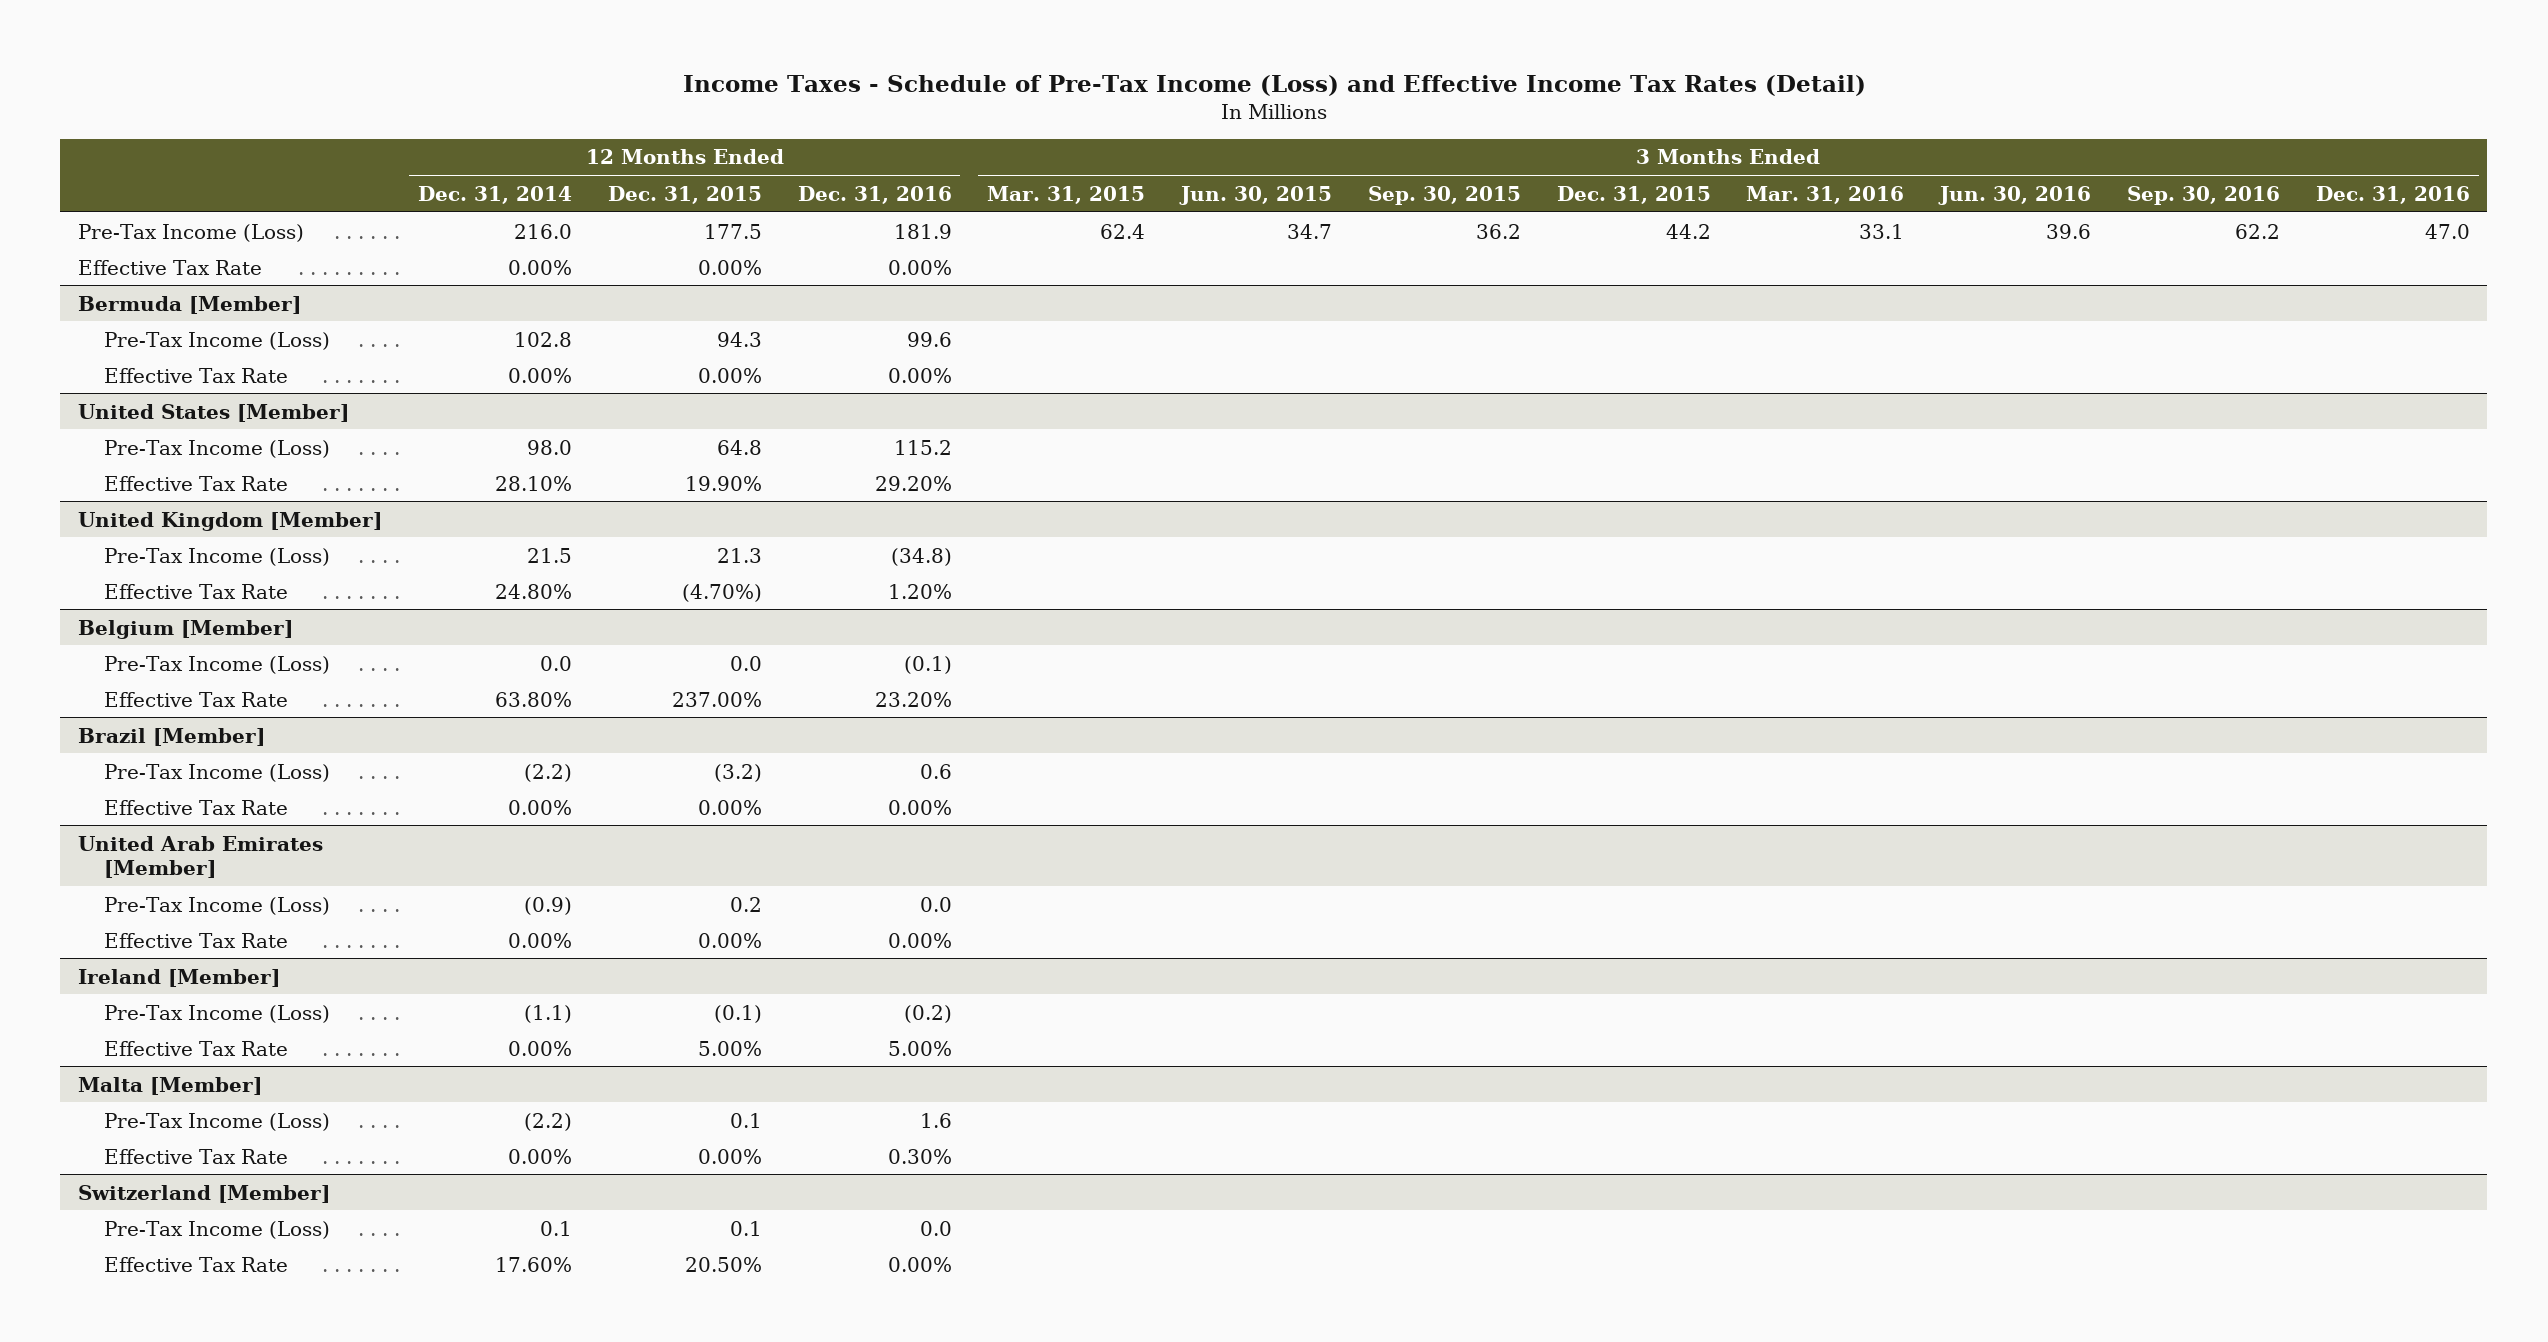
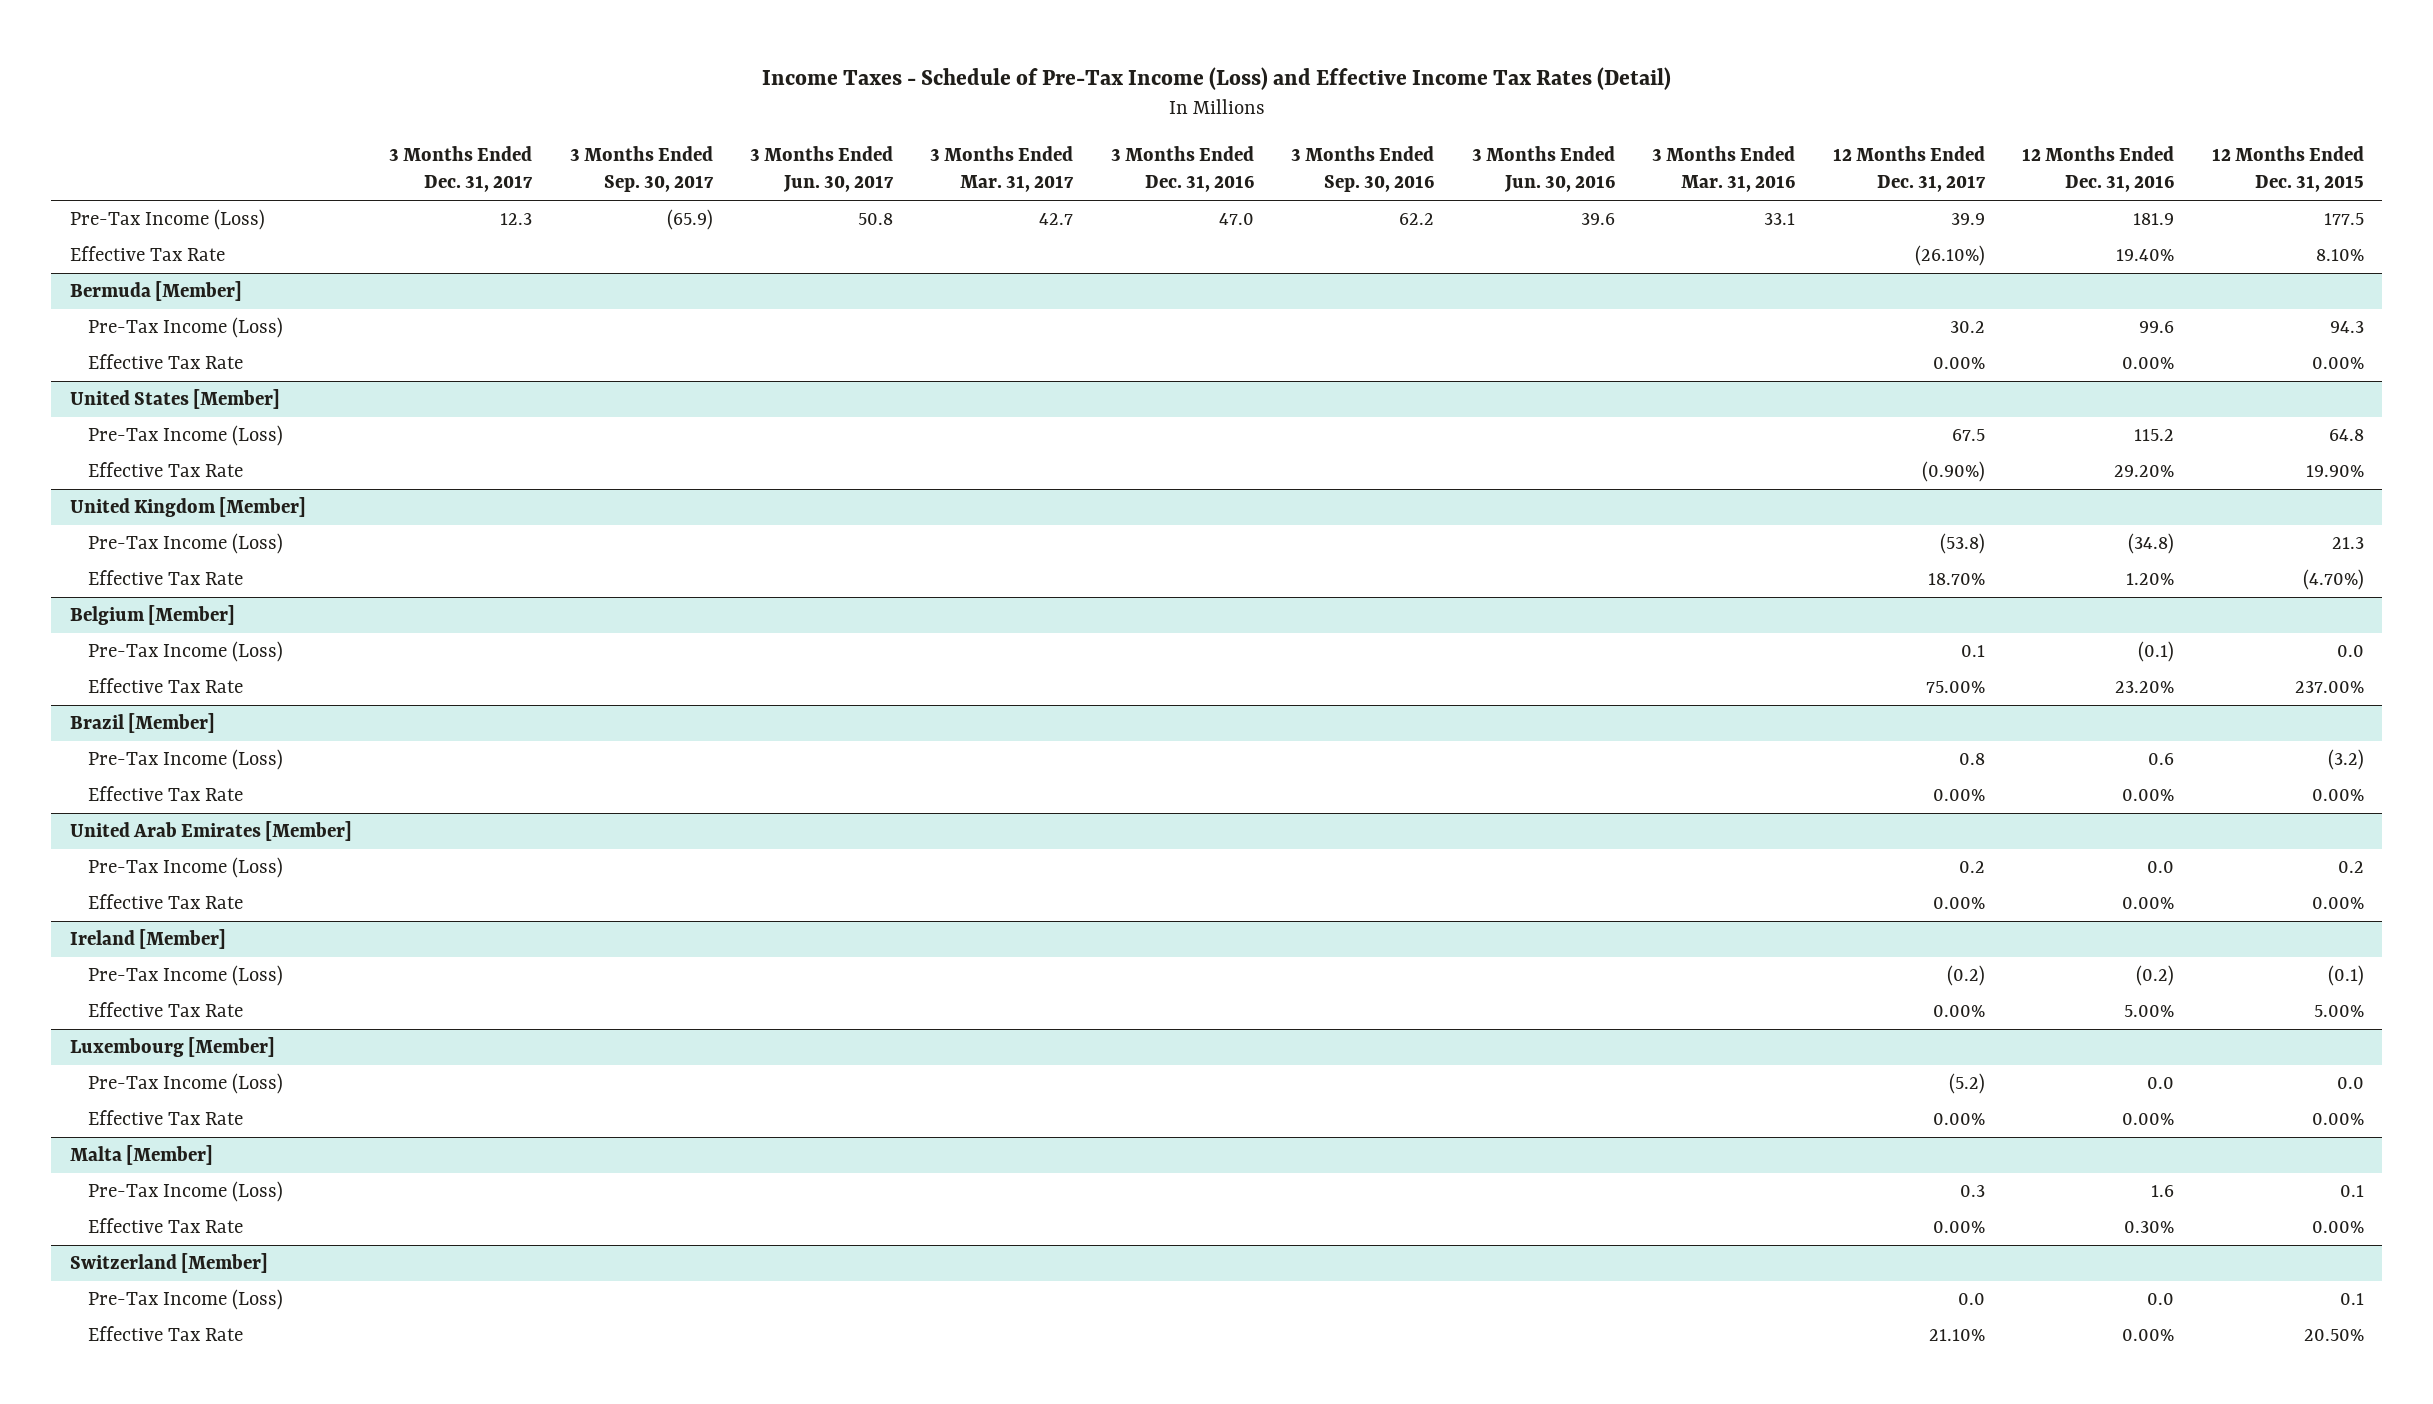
- | 12 Months Ended Dec. 31, 2014 | 12 Months Ended Dec. 31, 2015 | 12 Months Ended Dec. 31, 2016 | 3 Months Ended Mar. 31, 2015 | 3 Months Ended Jun. 30, 2015 | 3 Months Ended Sep. 30, 2015 | 3 Months Ended Dec. 31, 2015 | 3 Months Ended Mar. 31, 2016 | 3 Months Ended Jun. 30, 2016 | 3 Months Ended Sep. 30, 2016 | 3 Months Ended Dec. 31, 2016
+ | 3 Months Ended Dec. 31, 2017 | 3 Months Ended Sep. 30, 2017 | 3 Months Ended Jun. 30, 2017 | 3 Months Ended Mar. 31, 2017 | 3 Months Ended Dec. 31, 2016 | 3 Months Ended Sep. 30, 2016 | 3 Months Ended Jun. 30, 2016 | 3 Months Ended Mar. 31, 2016 | 12 Months Ended Dec. 31, 2017 | 12 Months Ended Dec. 31, 2016 | 12 Months Ended Dec. 31, 2015
- Effective Tax Rate | 0.00% | 0.00% | 0.00% | | | | | | | |
+ Effective Tax Rate | | | | | | | | | (26.10%) | 19.40% | 8.10%
+ Luxembourg [Member]
+ Pre-Tax Income (Loss) | | | | | | | | | (5.2) | 0.0 | 0.0
+ Effective Tax Rate | | | | | | | | | 0.00% | 0.00% | 0.00%

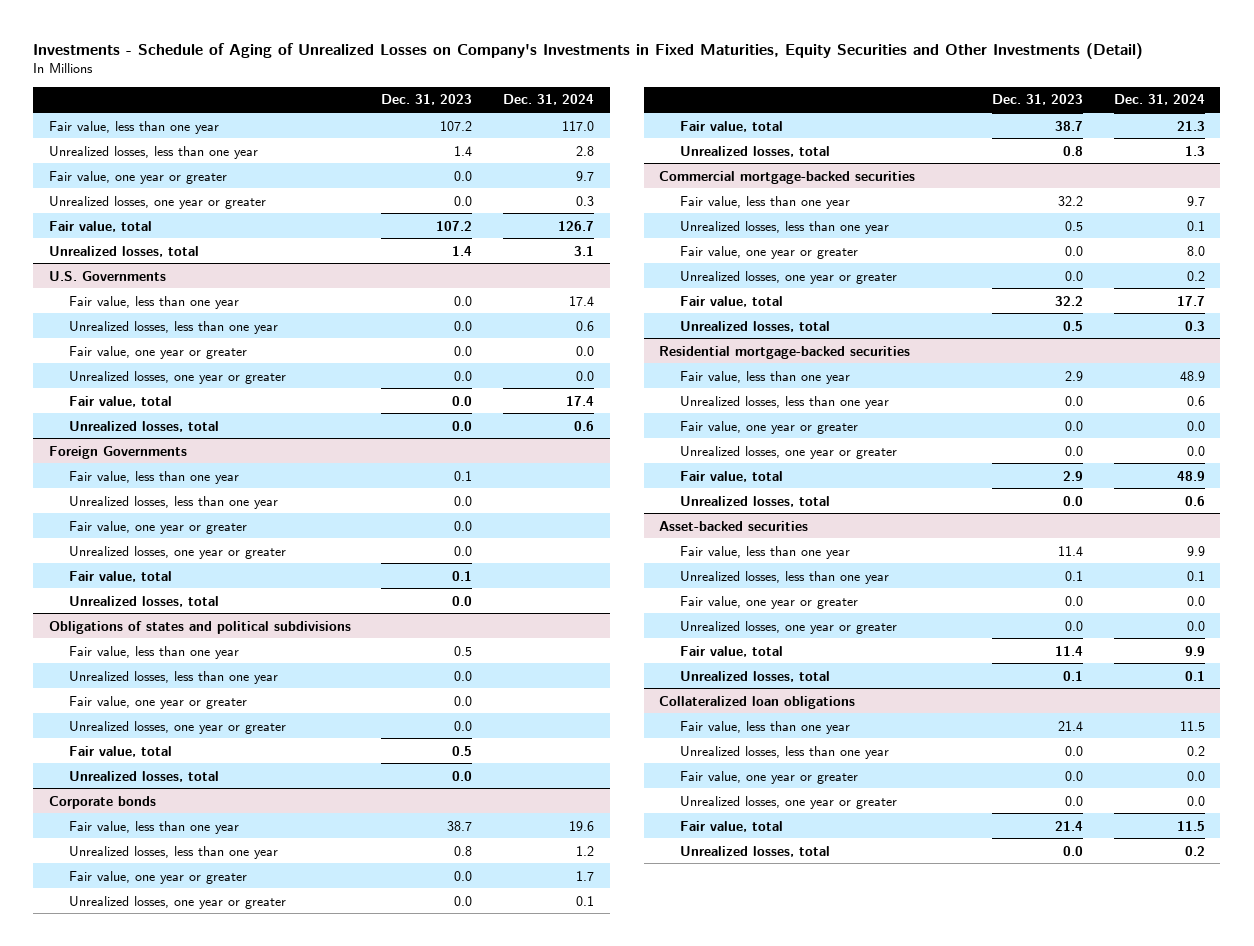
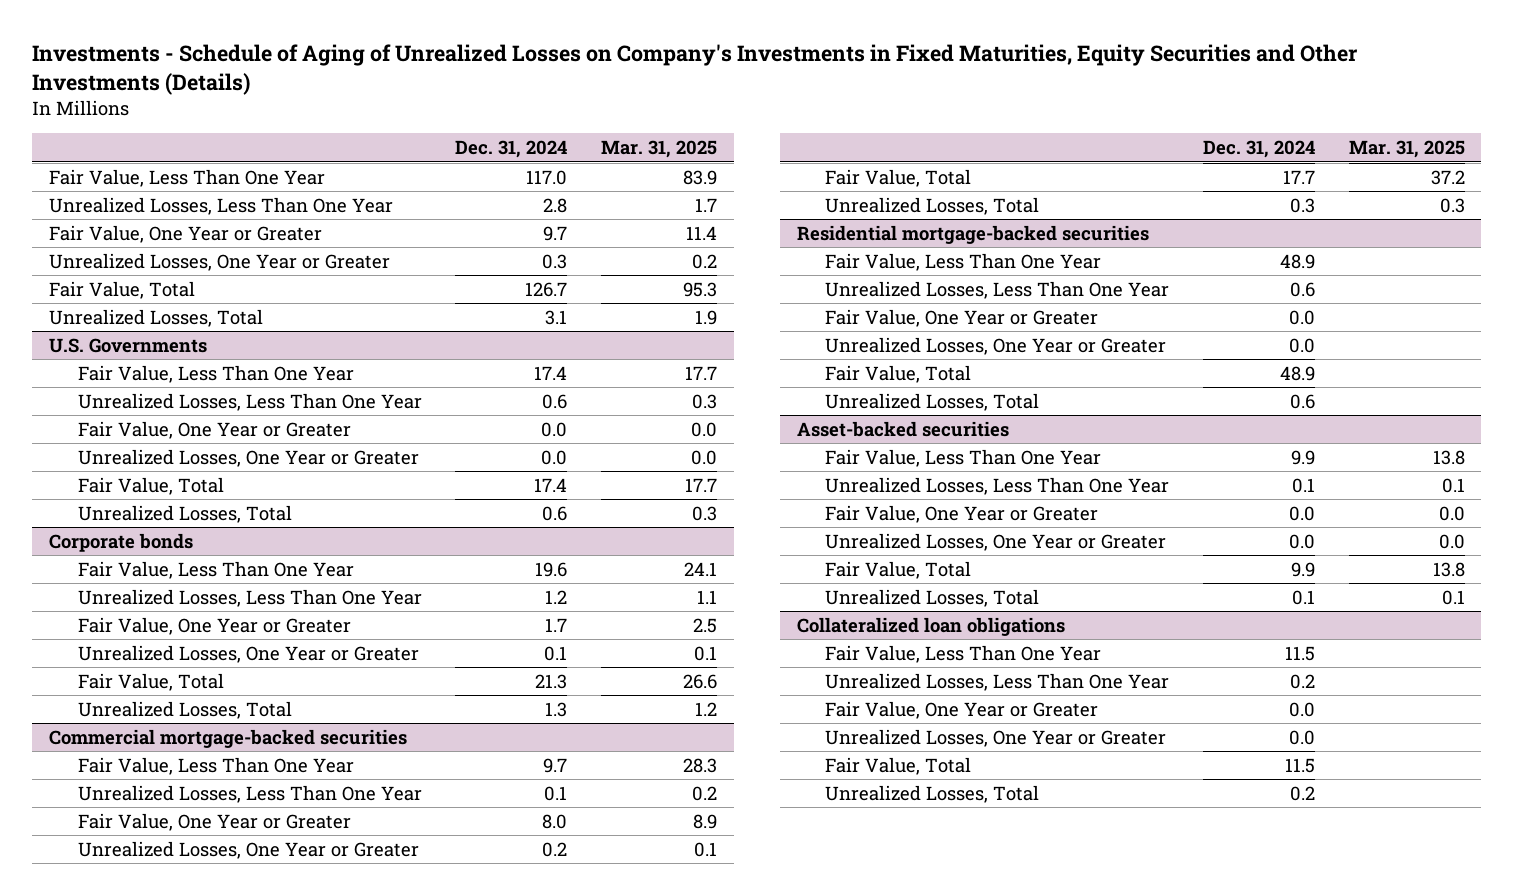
- Investments - Schedule of Aging of Unrealized Losses on Company's Investments in Fixed Maturities, Equity Securities and Other Investments (Detail)
+ Investments - Schedule of Aging of Unrealized Losses on Company's Investments in Fixed Maturities, Equity Securities and Other Investments (Details)
- | Dec. 31, 2023 | Dec. 31, 2024
+ | Dec. 31, 2024 | Mar. 31, 2025
- Fair value, less than one year | 107.2 | 117.0
- Unrealized losses, less than one year | 1.4 | 2.8
- Fair value, one year or greater | 0.0 | 9.7
- Unrealized losses, one year or greater | 0.0 | 0.3
- Fair value, total | 107.2 | 126.7
- Unrealized losses, total | 1.4 | 3.1
+ Fair Value, Less Than One Year | 117.0 | 83.9
+ Unrealized Losses, Less Than One Year | 2.8 | 1.7
+ Fair Value, One Year or Greater | 9.7 | 11.4
+ Unrealized Losses, One Year or Greater | 0.3 | 0.2
+ Fair Value, Total | 126.7 | 95.3
+ Unrealized Losses, Total | 3.1 | 1.9
@ U.S. Governments
- Fair value, less than one year | 0.0 | 17.4
- Unrealized losses, less than one year | 0.0 | 0.6
- Fair value, one year or greater | 0.0 | 0.0
- Unrealized losses, one year or greater | 0.0 | 0.0
- Fair value, total | 0.0 | 17.4
- Unrealized losses, total | 0.0 | 0.6
- Foreign Governments
- Fair value, less than one year | 0.1 |
- Unrealized losses, less than one year | 0.0 |
- Fair value, one year or greater | 0.0 |
- Unrealized losses, one year or greater | 0.0 |
- Fair value, total | 0.1 |
- Unrealized losses, total | 0.0 |
- Obligations of states and political subdivisions
- Fair value, less than one year | 0.5 |
- Unrealized losses, less than one year | 0.0 |
- Fair value, one year or greater | 0.0 |
- Unrealized losses, one year or greater | 0.0 |
- Fair value, total | 0.5 |
- Unrealized losses, total | 0.0 |
@ U.S. Governments
+ Fair Value, Less Than One Year | 17.4 | 17.7
+ Unrealized Losses, Less Than One Year | 0.6 | 0.3
+ Fair Value, One Year or Greater | 0.0 | 0.0
+ Unrealized Losses, One Year or Greater | 0.0 | 0.0
+ Fair Value, Total | 17.4 | 17.7
+ Unrealized Losses, Total | 0.6 | 0.3
@ Corporate bonds
- Fair value, less than one year | 38.7 | 19.6
- Unrealized losses, less than one year | 0.8 | 1.2
- Fair value, one year or greater | 0.0 | 1.7
- Unrealized losses, one year or greater | 0.0 | 0.1
- Fair value, total | 38.7 | 21.3
- Unrealized losses, total | 0.8 | 1.3
+ Fair Value, Less Than One Year | 19.6 | 24.1
+ Unrealized Losses, Less Than One Year | 1.2 | 1.1
+ Fair Value, One Year or Greater | 1.7 | 2.5
+ Unrealized Losses, One Year or Greater | 0.1 | 0.1
+ Fair Value, Total | 21.3 | 26.6
+ Unrealized Losses, Total | 1.3 | 1.2
@ Commercial mortgage-backed securities
- Fair value, less than one year | 32.2 | 9.7
- Unrealized losses, less than one year | 0.5 | 0.1
- Fair value, one year or greater | 0.0 | 8.0
- Unrealized losses, one year or greater | 0.0 | 0.2
- Fair value, total | 32.2 | 17.7
- Unrealized losses, total | 0.5 | 0.3
+ Fair Value, Less Than One Year | 9.7 | 28.3
+ Unrealized Losses, Less Than One Year | 0.1 | 0.2
+ Fair Value, One Year or Greater | 8.0 | 8.9
+ Unrealized Losses, One Year or Greater | 0.2 | 0.1
+ Fair Value, Total | 17.7 | 37.2
+ Unrealized Losses, Total | 0.3 | 0.3
@ Residential mortgage-backed securities
- Fair value, less than one year | 2.9 | 48.9
- Unrealized losses, less than one year | 0.0 | 0.6
- Fair value, one year or greater | 0.0 | 0.0
- Unrealized losses, one year or greater | 0.0 | 0.0
- Fair value, total | 2.9 | 48.9
- Unrealized losses, total | 0.0 | 0.6
+ Fair Value, Less Than One Year | 48.9 |
+ Unrealized Losses, Less Than One Year | 0.6 |
+ Fair Value, One Year or Greater | 0.0 |
+ Unrealized Losses, One Year or Greater | 0.0 |
+ Fair Value, Total | 48.9 |
+ Unrealized Losses, Total | 0.6 |
@ Asset-backed securities
- Fair value, less than one year | 11.4 | 9.9
- Unrealized losses, less than one year | 0.1 | 0.1
- Fair value, one year or greater | 0.0 | 0.0
- Unrealized losses, one year or greater | 0.0 | 0.0
- Fair value, total | 11.4 | 9.9
- Unrealized losses, total | 0.1 | 0.1
+ Fair Value, Less Than One Year | 9.9 | 13.8
+ Unrealized Losses, Less Than One Year | 0.1 | 0.1
+ Fair Value, One Year or Greater | 0.0 | 0.0
+ Unrealized Losses, One Year or Greater | 0.0 | 0.0
+ Fair Value, Total | 9.9 | 13.8
+ Unrealized Losses, Total | 0.1 | 0.1
@ Collateralized loan obligations
- Fair value, less than one year | 21.4 | 11.5
- Unrealized losses, less than one year | 0.0 | 0.2
- Fair value, one year or greater | 0.0 | 0.0
- Unrealized losses, one year or greater | 0.0 | 0.0
- Fair value, total | 21.4 | 11.5
- Unrealized losses, total | 0.0 | 0.2
+ Fair Value, Less Than One Year | 11.5 |
+ Unrealized Losses, Less Than One Year | 0.2 |
+ Fair Value, One Year or Greater | 0.0 |
+ Unrealized Losses, One Year or Greater | 0.0 |
+ Fair Value, Total | 11.5 |
+ Unrealized Losses, Total | 0.2 |

